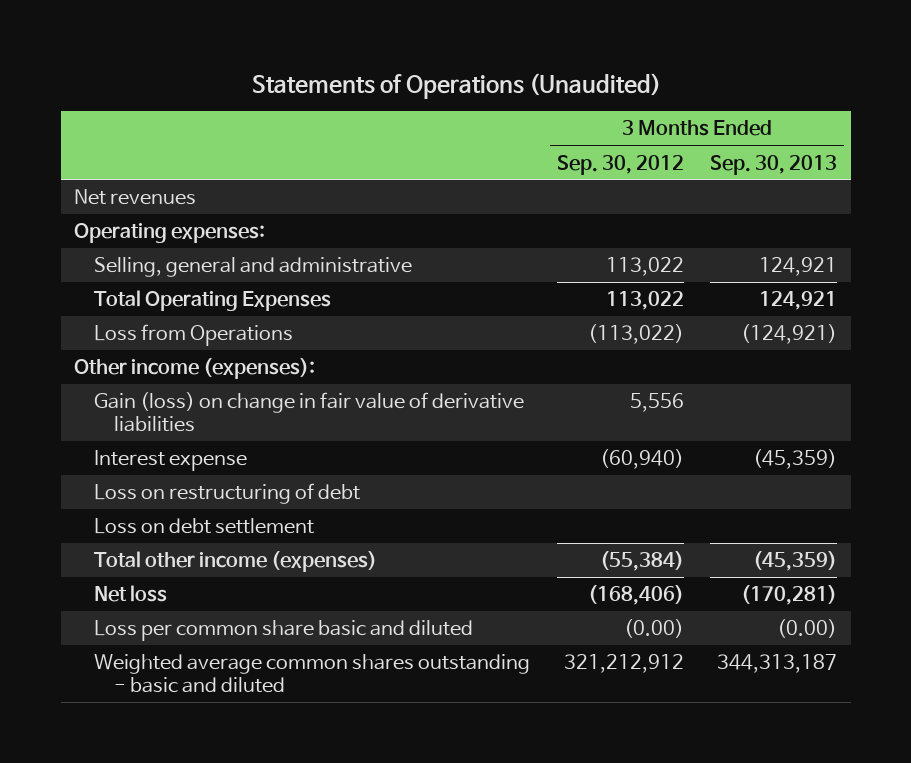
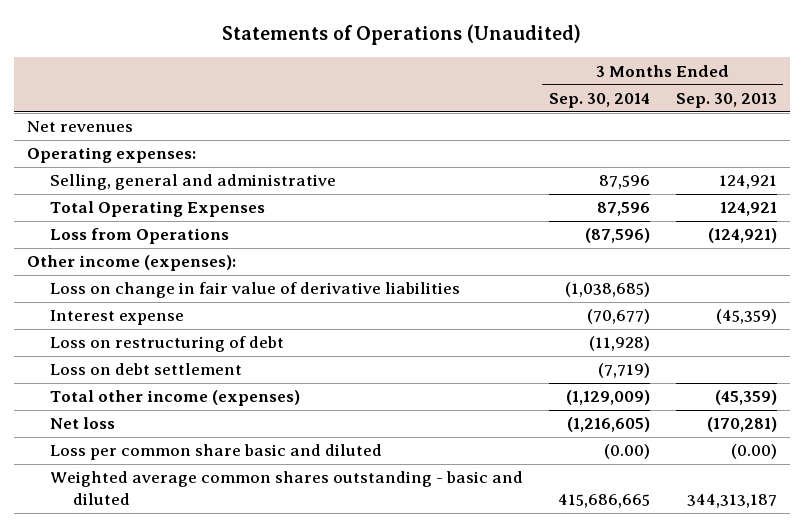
- | 3 Months Ended Sep. 30, 2012 | 3 Months Ended Sep. 30, 2013
+ | 3 Months Ended Sep. 30, 2014 | 3 Months Ended Sep. 30, 2013
- Gain (loss) on change in fair value of derivative liabilities | 5,556 |
+ Loss on change in fair value of derivative liabilities | (1,038,685) |

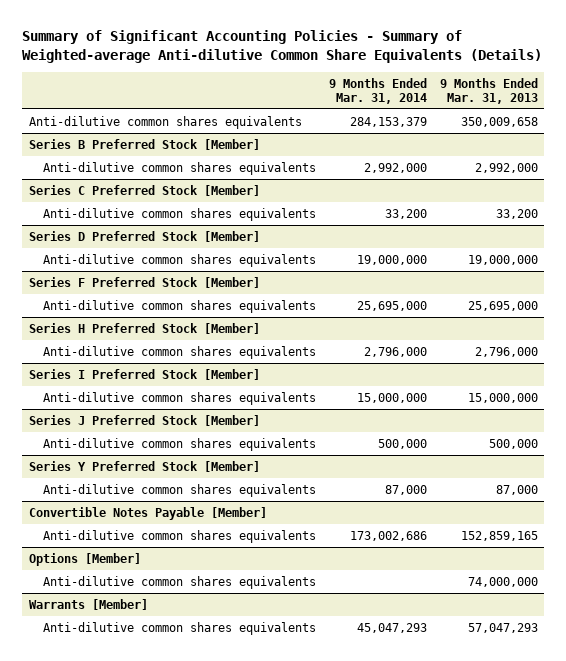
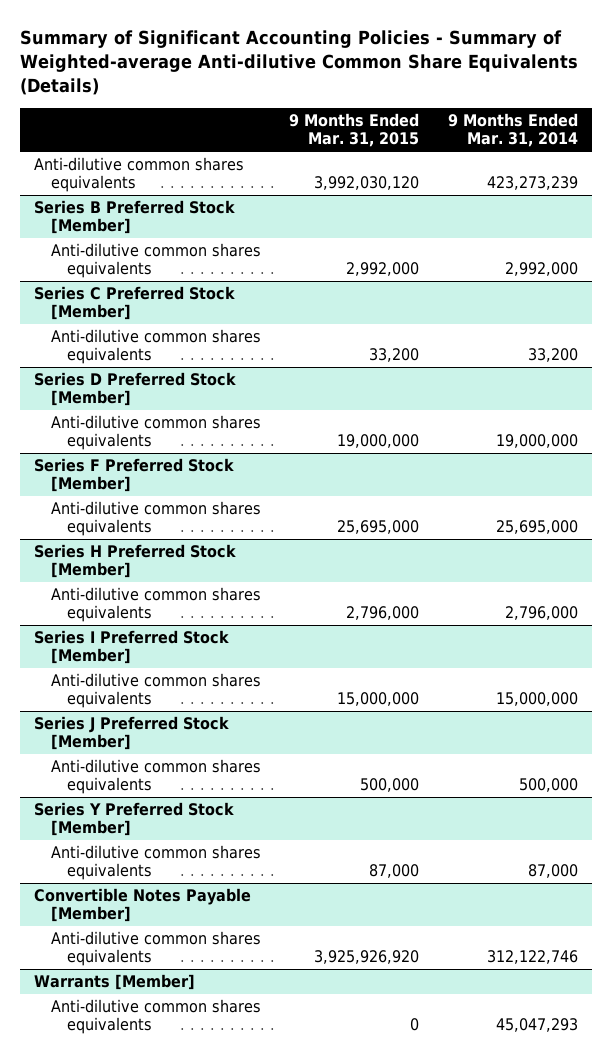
- | 9 Months Ended Mar. 31, 2014 | 9 Months Ended Mar. 31, 2013
+ | 9 Months Ended Mar. 31, 2015 | 9 Months Ended Mar. 31, 2014
- Anti-dilutive common shares equivalents | 284,153,379 | 350,009,658
+ Anti-dilutive common shares equivalents | 3,992,030,120 | 423,273,239
@ Convertible Notes Payable [Member]
- Anti-dilutive common shares equivalents | 173,002,686 | 152,859,165
- Options [Member]
- Anti-dilutive common shares equivalents | | 74,000,000
@ Convertible Notes Payable [Member]
+ Anti-dilutive common shares equivalents | 3,925,926,920 | 312,122,746

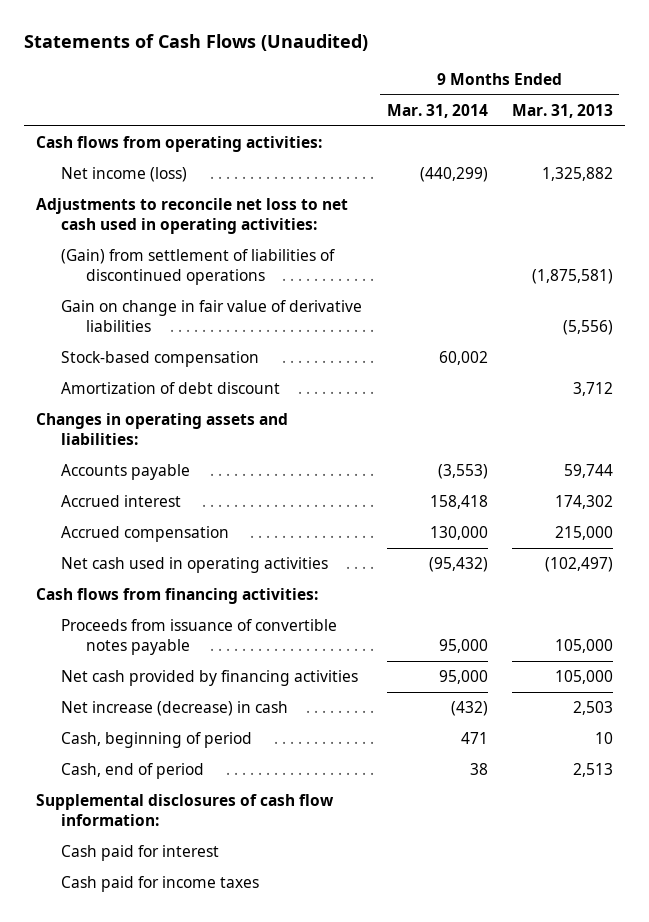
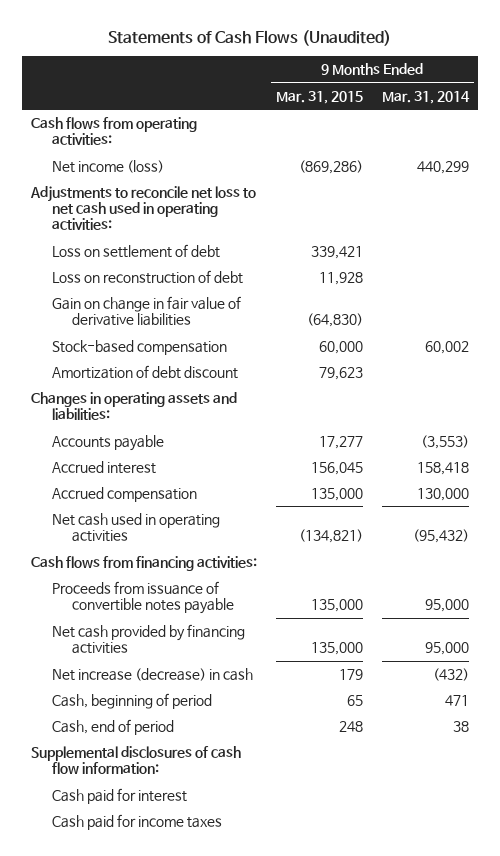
- | 9 Months Ended Mar. 31, 2014 | 9 Months Ended Mar. 31, 2013
+ | 9 Months Ended Mar. 31, 2015 | 9 Months Ended Mar. 31, 2014
- Net income (loss) | (440,299) | 1,325,882
+ Net income (loss) | (869,286) | 440,299
- (Gain) from settlement of liabilities of discontinued operations | | (1,875,581)
+ Loss on settlement of debt | 339,421 |
+ Loss on reconstruction of debt | 11,928 |

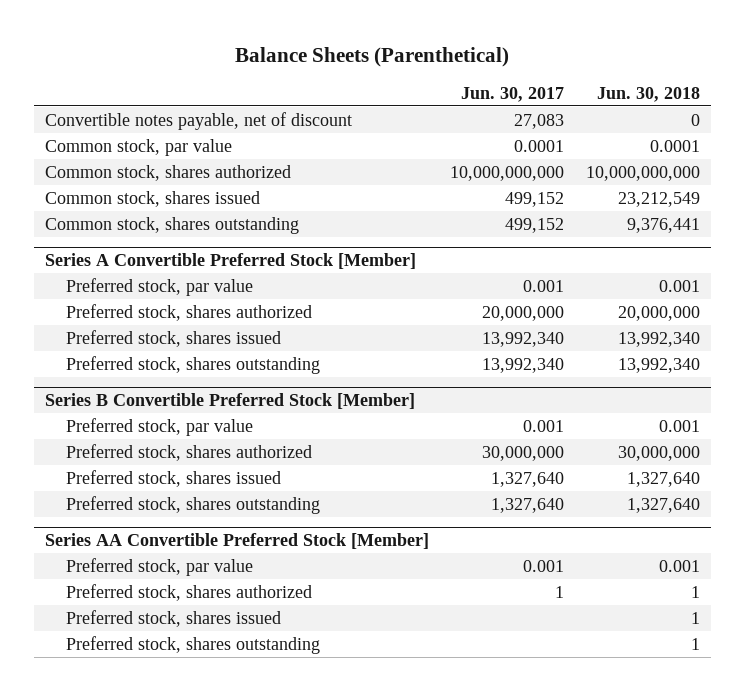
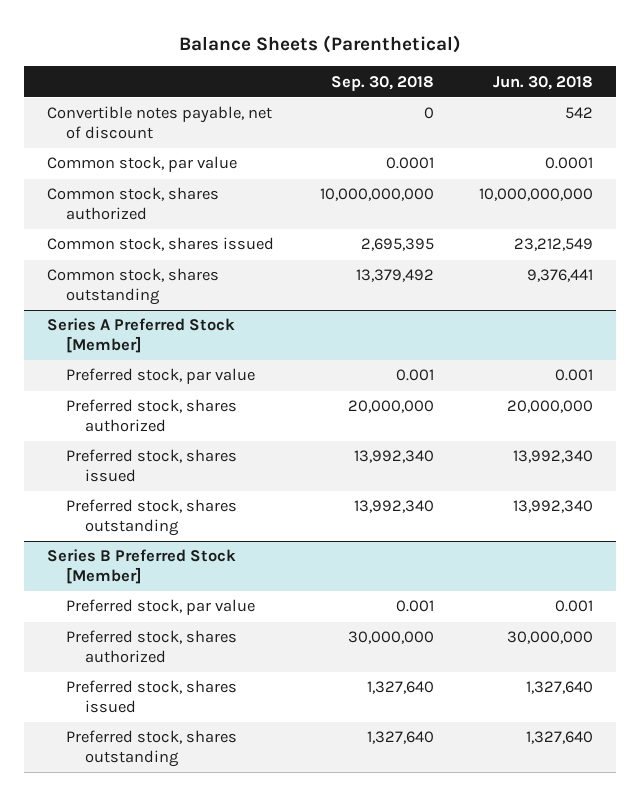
- | Jun. 30, 2017 | Jun. 30, 2018
+ | Sep. 30, 2018 | Jun. 30, 2018
- Convertible notes payable, net of discount | 27,083 | 0
+ Convertible notes payable, net of discount | 0 | 542
- Series A Convertible Preferred Stock [Member]
+ Series A Preferred Stock [Member]
- Series B Convertible Preferred Stock [Member]
+ Series B Preferred Stock [Member]
- Series AA Convertible Preferred Stock [Member]
- Preferred stock, par value | 0.001 | 0.001
- Preferred stock, shares authorized | 1 | 1
- Preferred stock, shares issued | | 1
- Preferred stock, shares outstanding | | 1

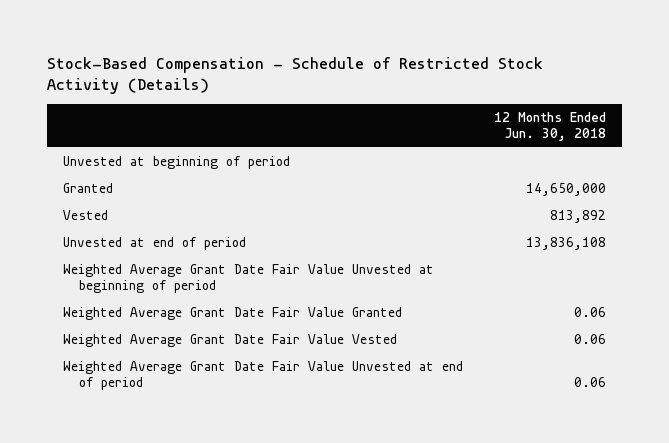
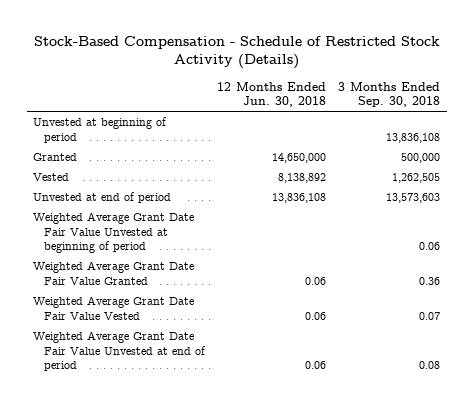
- | 12 Months Ended Jun. 30, 2018
+ | 12 Months Ended Jun. 30, 2018 | 3 Months Ended Sep. 30, 2018
- Vested | 813,892
+ Vested | 8,138,892 | 1,262,505

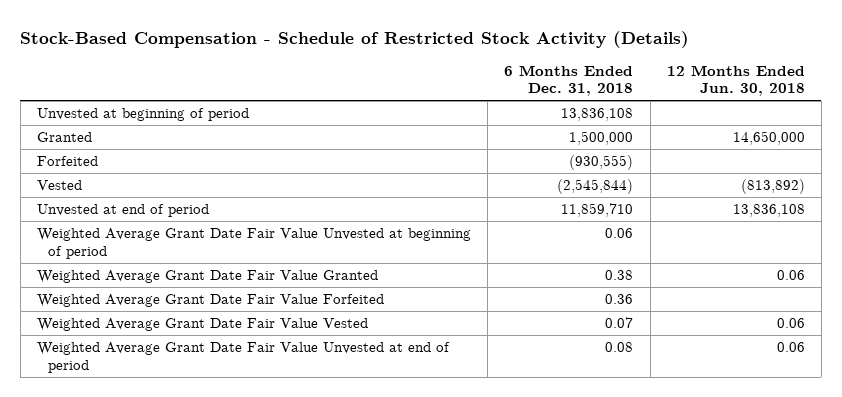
- | 12 Months Ended Jun. 30, 2018 | 3 Months Ended Sep. 30, 2018
+ | 6 Months Ended Dec. 31, 2018 | 12 Months Ended Jun. 30, 2018
- Vested | 8,138,892 | 1,262,505
+ Forfeited | (930,555) |
+ Vested | (2,545,844) | (813,892)
+ Weighted Average Grant Date Fair Value Forfeited | 0.36 |

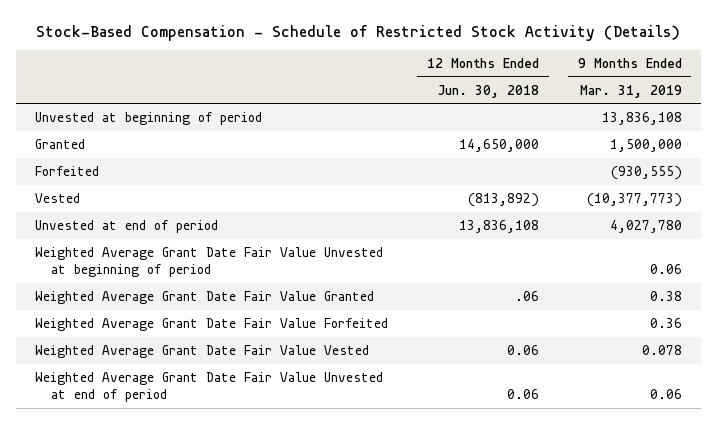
- | 6 Months Ended Dec. 31, 2018 | 12 Months Ended Jun. 30, 2018
+ | 12 Months Ended Jun. 30, 2018 | 9 Months Ended Mar. 31, 2019
- Weighted Average Grant Date Fair Value Granted | 0.38 | 0.06
+ Weighted Average Grant Date Fair Value Granted | .06 | 0.38

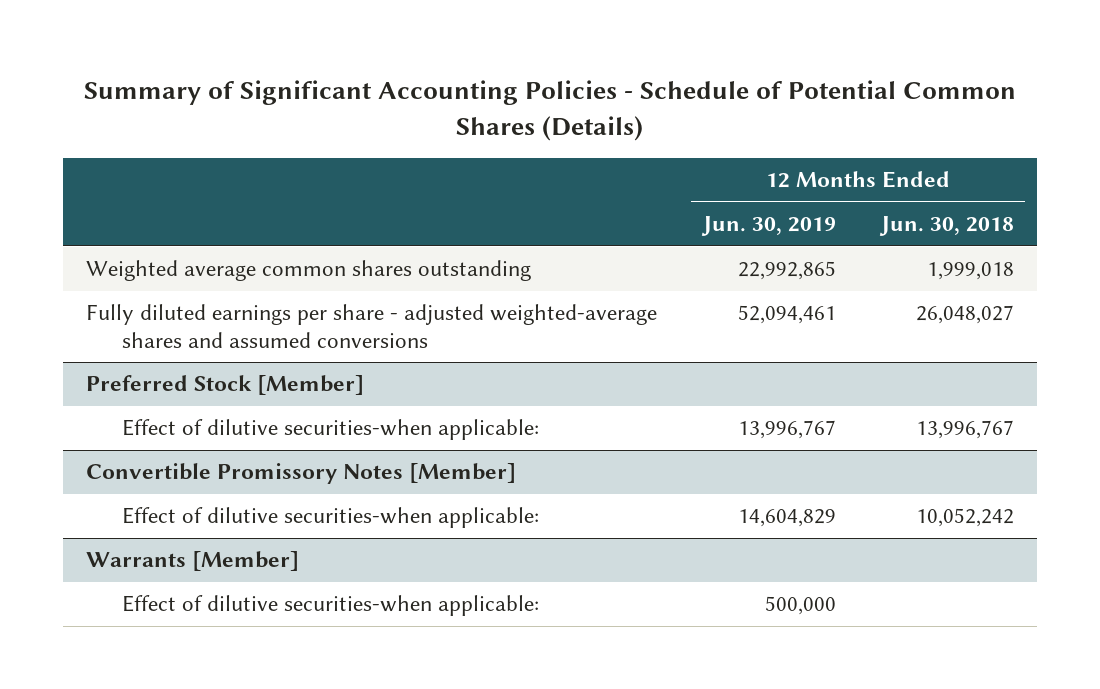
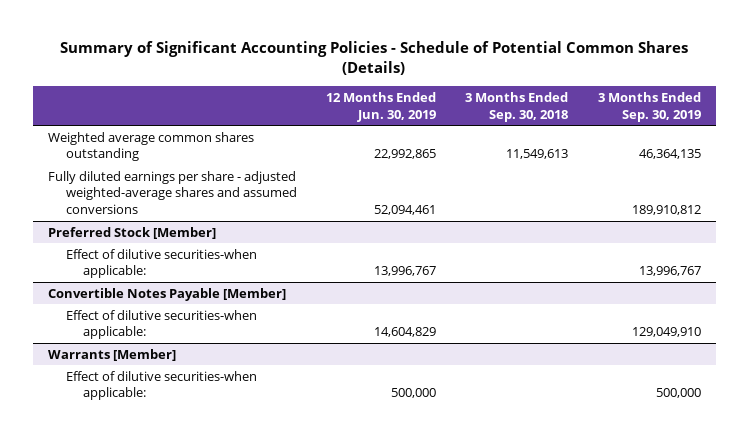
- | 12 Months Ended Jun. 30, 2019 | 12 Months Ended Jun. 30, 2018
+ | 12 Months Ended Jun. 30, 2019 | 3 Months Ended Sep. 30, 2018 | 3 Months Ended Sep. 30, 2019
- Convertible Promissory Notes [Member]
+ Convertible Notes Payable [Member]

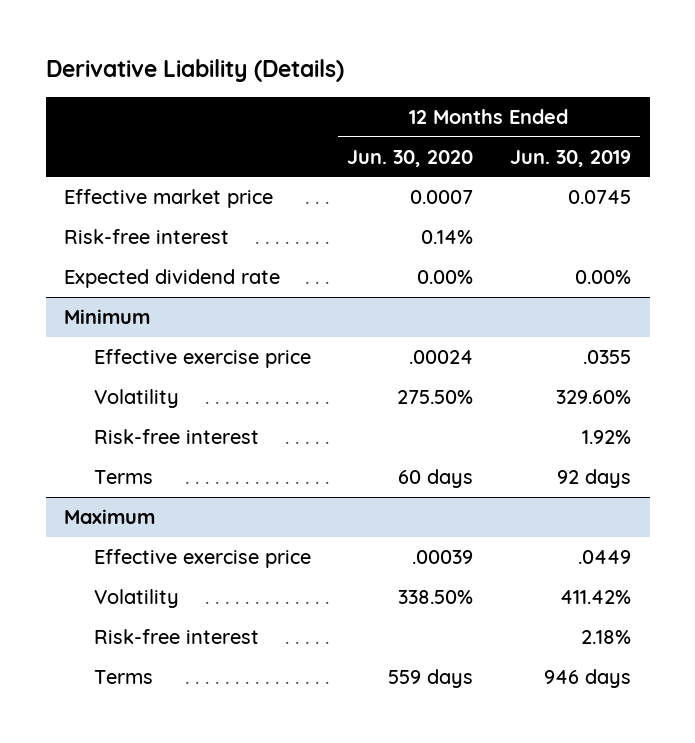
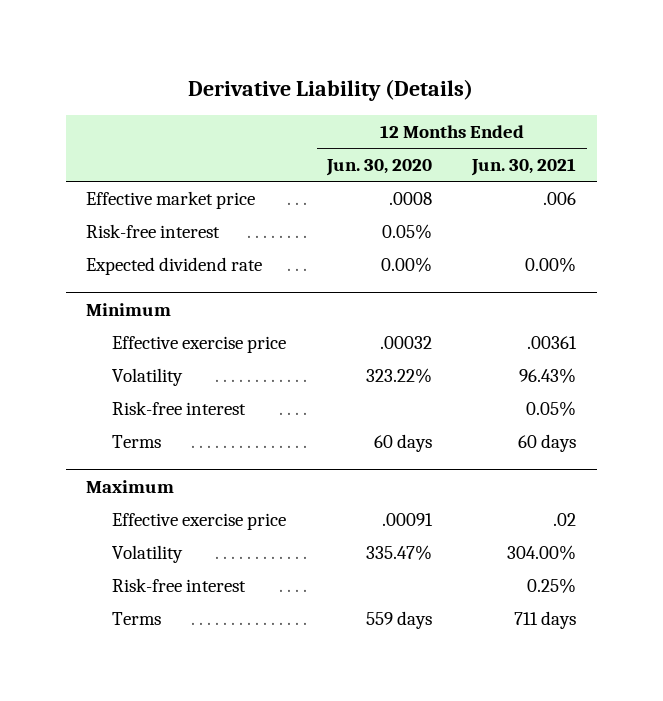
- | 12 Months Ended Jun. 30, 2020 | 12 Months Ended Jun. 30, 2019
+ | 12 Months Ended Jun. 30, 2020 | 12 Months Ended Jun. 30, 2021
- Effective market price | 0.0007 | 0.0745
- Risk-free interest | 0.14% |
+ Effective market price | .0008 | .006
+ Risk-free interest | 0.05% |
@ Minimum
- Effective exercise price | .00024 | .0355
- Volatility | 275.50% | 329.60%
+ Effective exercise price | .00032 | .00361
+ Volatility | 323.22% | 96.43%
@ Maximum
- Effective exercise price | .00039 | .0449
- Volatility | 338.50% | 411.42%
+ Effective exercise price | .00091 | .02
+ Volatility | 335.47% | 304.00%

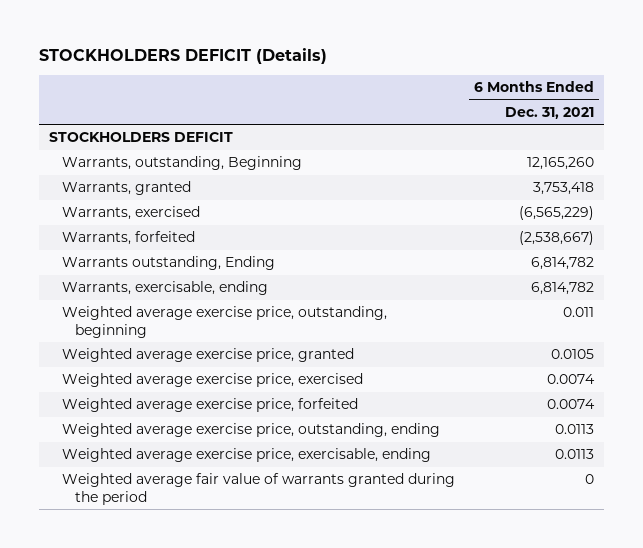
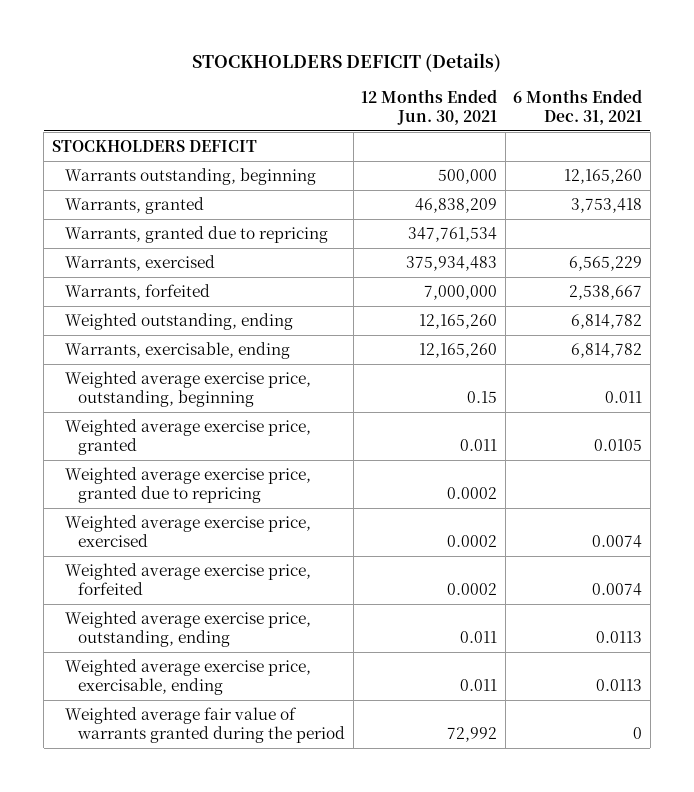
- | 6 Months Ended Dec. 31, 2021
+ | 12 Months Ended Jun. 30, 2021 | 6 Months Ended Dec. 31, 2021
- Warrants, outstanding, Beginning | 12,165,260
+ Warrants outstanding, beginning | 500,000 | 12,165,260
- Warrants, exercised | (6,565,229)
- Warrants, forfeited | (2,538,667)
- Warrants outstanding, Ending | 6,814,782
+ Warrants, granted due to repricing | 347,761,534 |
+ Warrants, exercised | 375,934,483 | 6,565,229
+ Warrants, forfeited | 7,000,000 | 2,538,667
+ Weighted outstanding, ending | 12,165,260 | 6,814,782
+ Weighted average exercise price, granted due to repricing | 0.0002 |

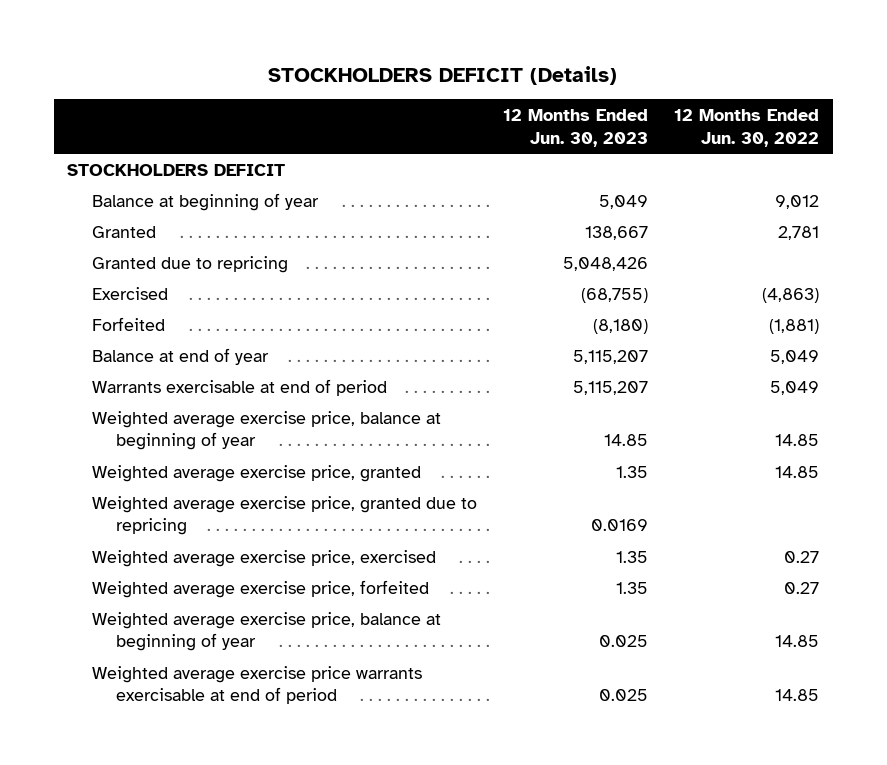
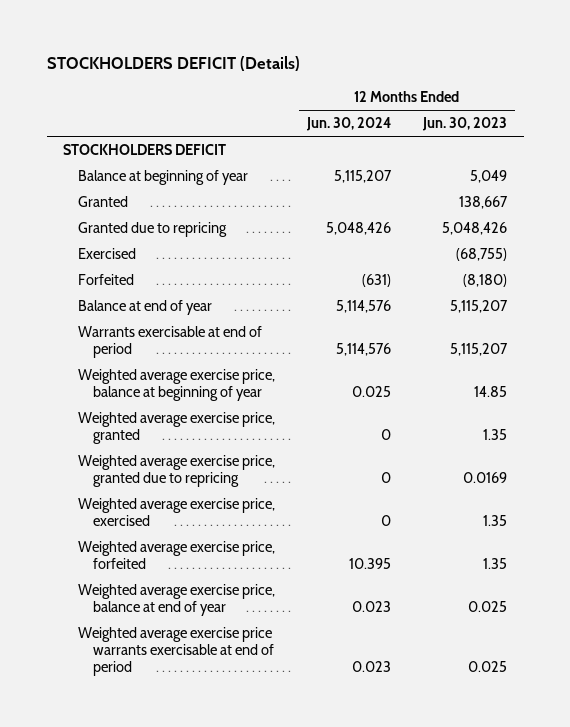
- | 12 Months Ended Jun. 30, 2023 | 12 Months Ended Jun. 30, 2022
+ | 12 Months Ended Jun. 30, 2024 | 12 Months Ended Jun. 30, 2023
- Weighted average exercise price, balance at beginning of year | 0.025 | 14.85
+ Weighted average exercise price, balance at end of year | 0.023 | 0.025

